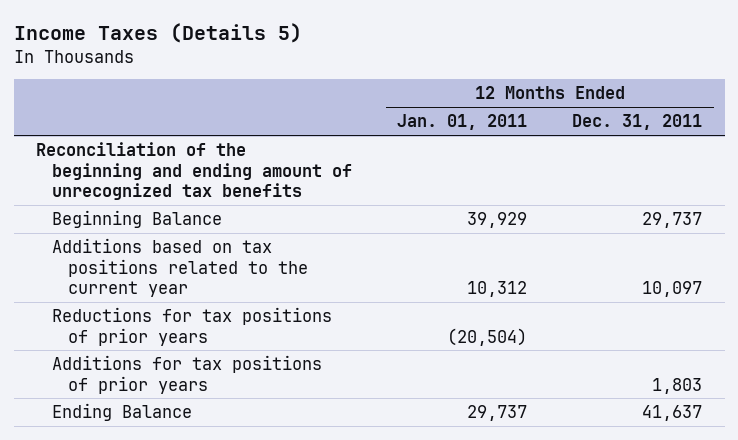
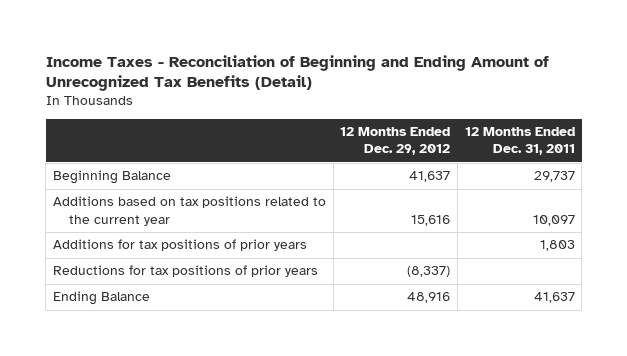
- Income Taxes (Details 5)
+ Income Taxes - Reconciliation of Beginning and Ending Amount of Unrecognized Tax Benefits (Detail)
- | 12 Months Ended Jan. 01, 2011 | 12 Months Ended Dec. 31, 2011
+ | 12 Months Ended Dec. 29, 2012 | 12 Months Ended Dec. 31, 2011
- Reconciliation of the beginning and ending amount of unrecognized tax benefits
moved down: Reductions for tax positions of prior years | (8,337) |

